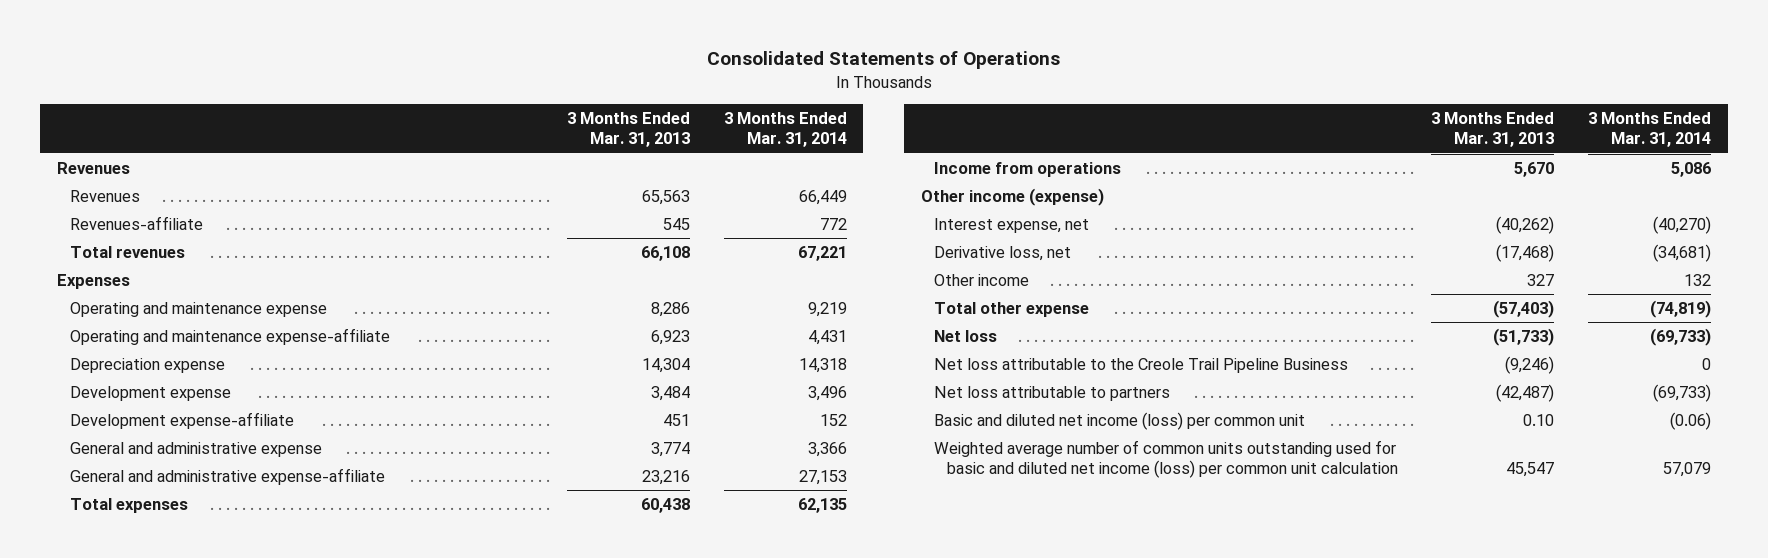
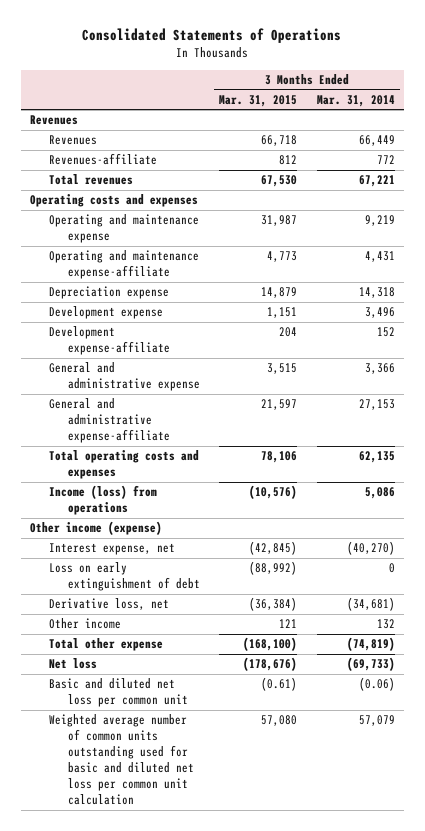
- | 3 Months Ended Mar. 31, 2013 | 3 Months Ended Mar. 31, 2014
+ | 3 Months Ended Mar. 31, 2015 | 3 Months Ended Mar. 31, 2014
- Expenses
+ Operating costs and expenses
- Total expenses | 60,438 | 62,135
- Income from operations | 5,670 | 5,086
+ Total operating costs and expenses | 78,106 | 62,135
+ Income (loss) from operations | (10,576) | 5,086
+ Loss on early extinguishment of debt | (88,992) | 0
- Net loss attributable to the Creole Trail Pipeline Business | (9,246) | 0
- Net loss attributable to partners | (42,487) | (69,733)
- Basic and diluted net income (loss) per common unit | 0.10 | (0.06)
- Weighted average number of common units outstanding used for basic and diluted net income (loss) per common unit calculation | 45,547 | 57,079
+ Basic and diluted net loss per common unit | (0.61) | (0.06)
+ Weighted average number of common units outstanding used for basic and diluted net loss per common unit calculation | 57,080 | 57,079

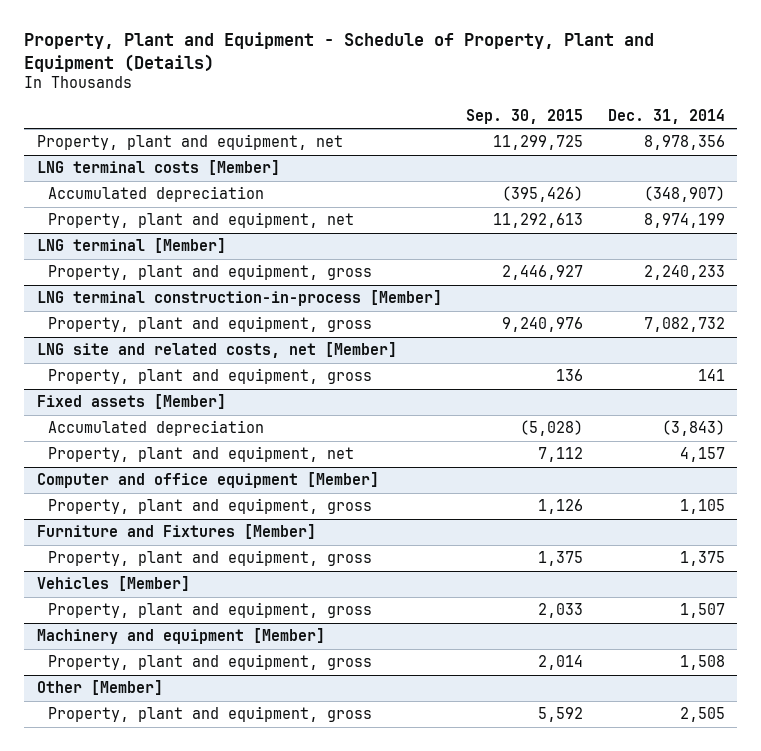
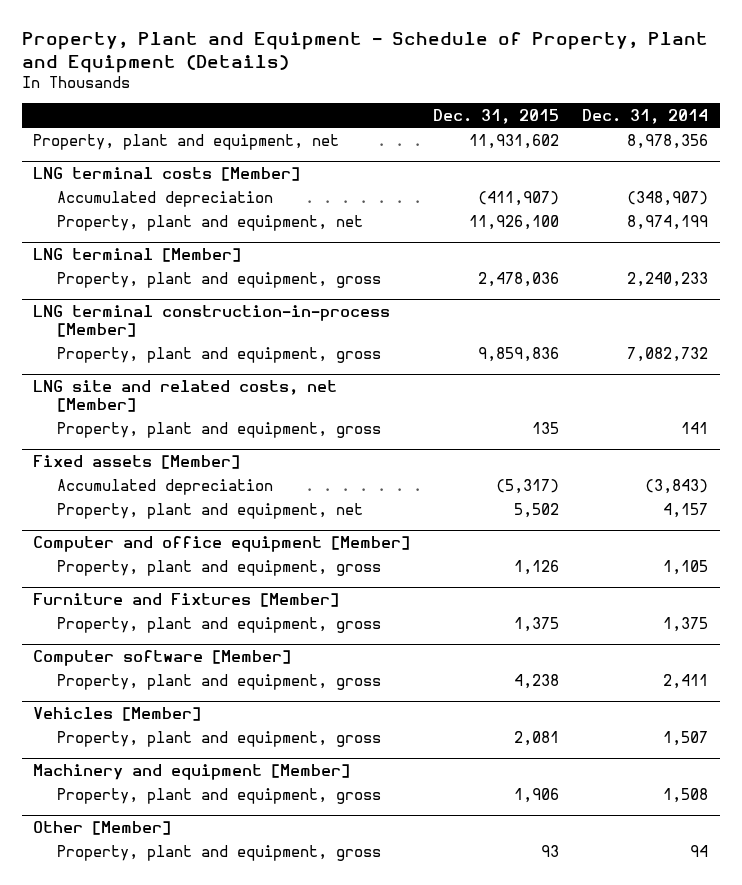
- | Sep. 30, 2015 | Dec. 31, 2014
+ | Dec. 31, 2015 | Dec. 31, 2014
+ Computer software [Member]
+ Property, plant and equipment, gross | 4,238 | 2,411
@ Other [Member]
- Property, plant and equipment, gross | 5,592 | 2,505
+ Property, plant and equipment, gross | 93 | 94

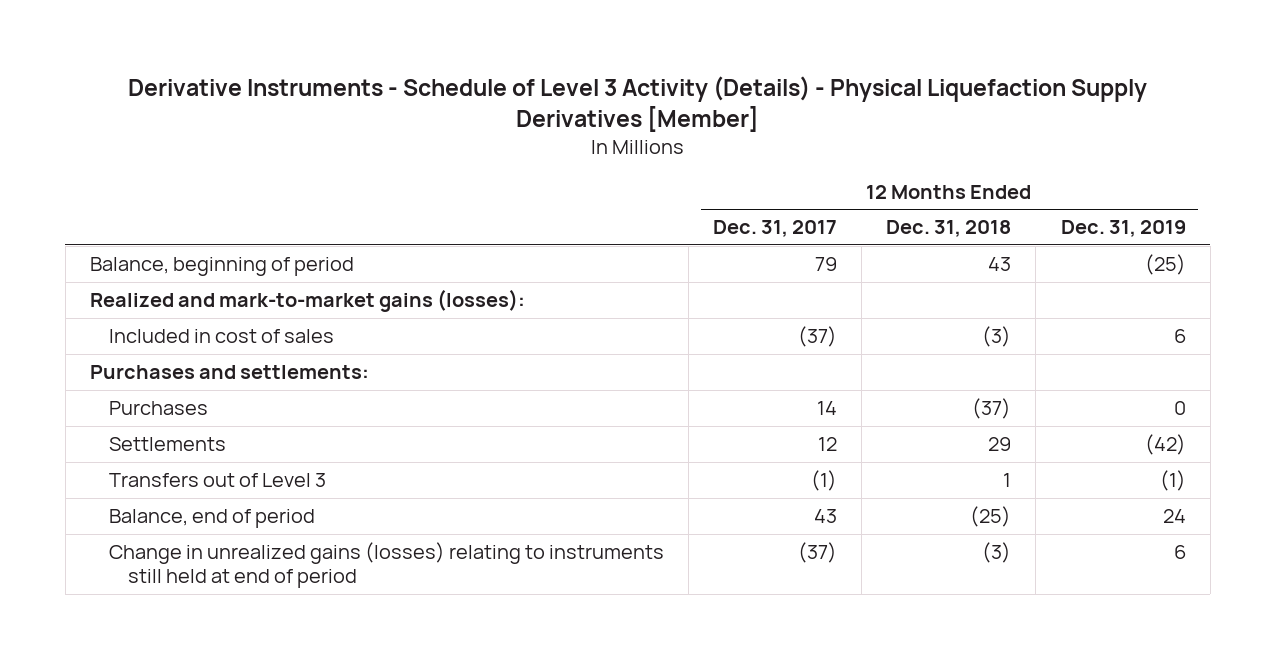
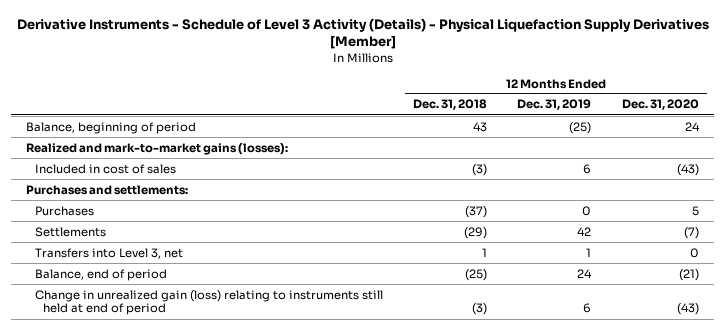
- | 12 Months Ended Dec. 31, 2017 | 12 Months Ended Dec. 31, 2018 | 12 Months Ended Dec. 31, 2019
+ | 12 Months Ended Dec. 31, 2018 | 12 Months Ended Dec. 31, 2019 | 12 Months Ended Dec. 31, 2020
- Settlements | 12 | 29 | (42)
- Transfers out of Level 3 | (1) | 1 | (1)
+ Settlements | (29) | 42 | (7)
+ Transfers into Level 3, net | 1 | 1 | 0
- Change in unrealized gains (losses) relating to instruments still held at end of period | (37) | (3) | 6
+ Change in unrealized gain (loss) relating to instruments still held at end of period | (3) | 6 | (43)

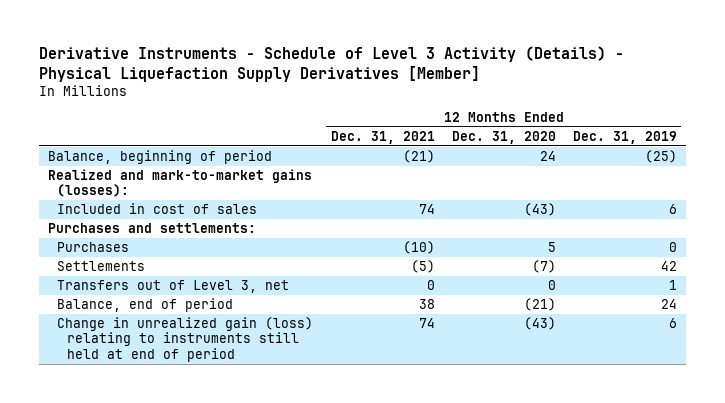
- | 12 Months Ended Dec. 31, 2018 | 12 Months Ended Dec. 31, 2019 | 12 Months Ended Dec. 31, 2020
+ | 12 Months Ended Dec. 31, 2021 | 12 Months Ended Dec. 31, 2020 | 12 Months Ended Dec. 31, 2019
- Transfers into Level 3, net | 1 | 1 | 0
+ Transfers out of Level 3, net | 0 | 0 | 1

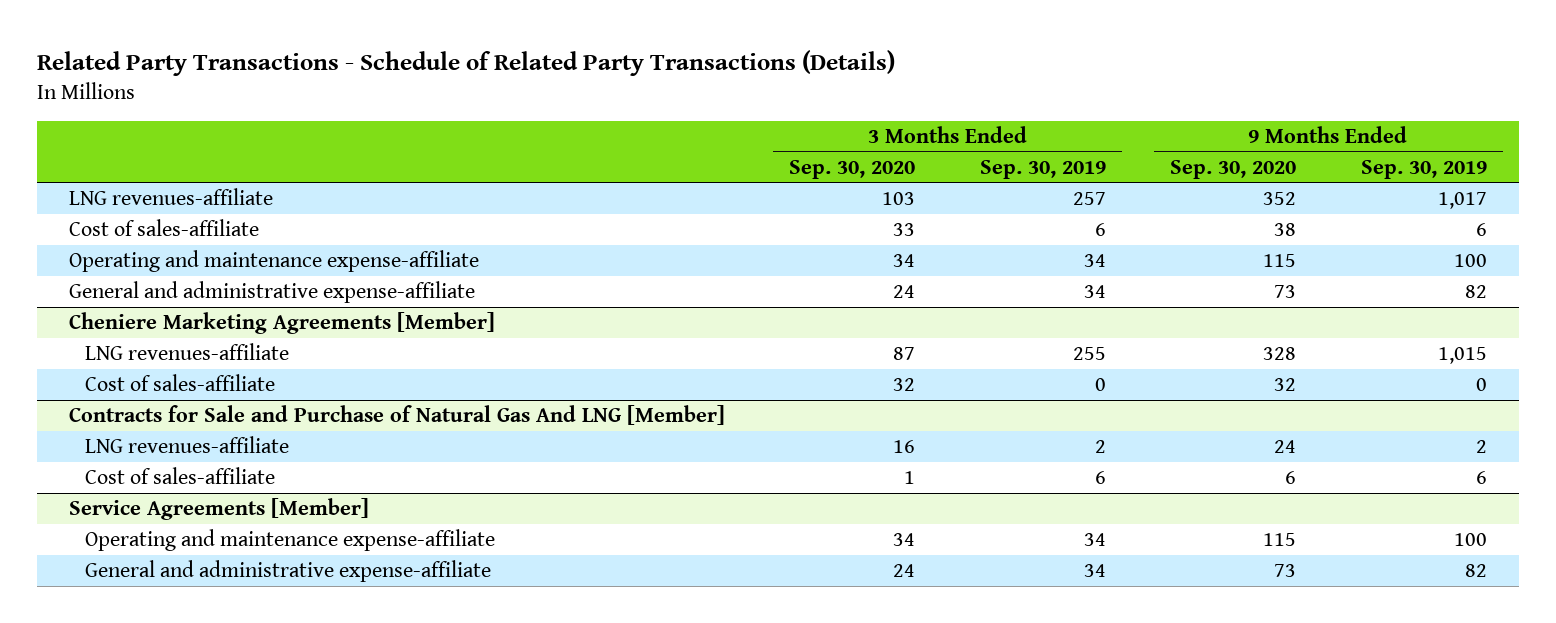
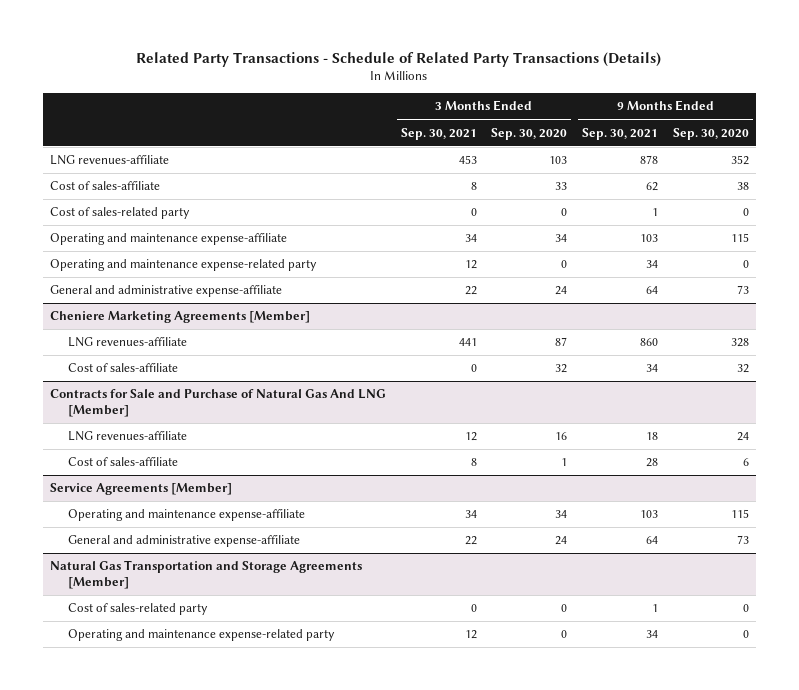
- | 3 Months Ended Sep. 30, 2020 | 3 Months Ended Sep. 30, 2019 | 9 Months Ended Sep. 30, 2020 | 9 Months Ended Sep. 30, 2019
+ | 3 Months Ended Sep. 30, 2021 | 3 Months Ended Sep. 30, 2020 | 9 Months Ended Sep. 30, 2021 | 9 Months Ended Sep. 30, 2020
+ Cost of sales-related party | 0 | 0 | 1 | 0
+ Operating and maintenance expense-related party | 12 | 0 | 34 | 0
+ Natural Gas Transportation and Storage Agreements [Member]
+ Cost of sales-related party | 0 | 0 | 1 | 0
+ Operating and maintenance expense-related party | 12 | 0 | 34 | 0

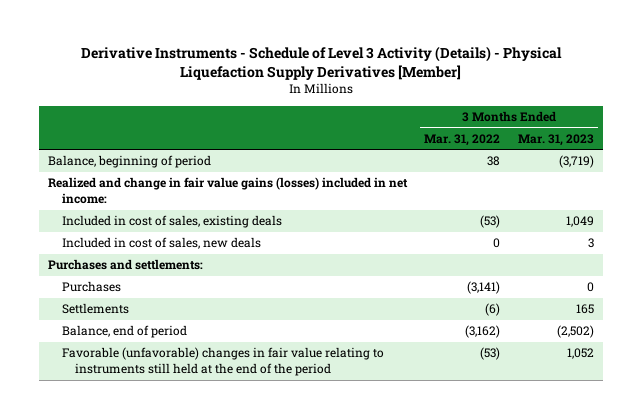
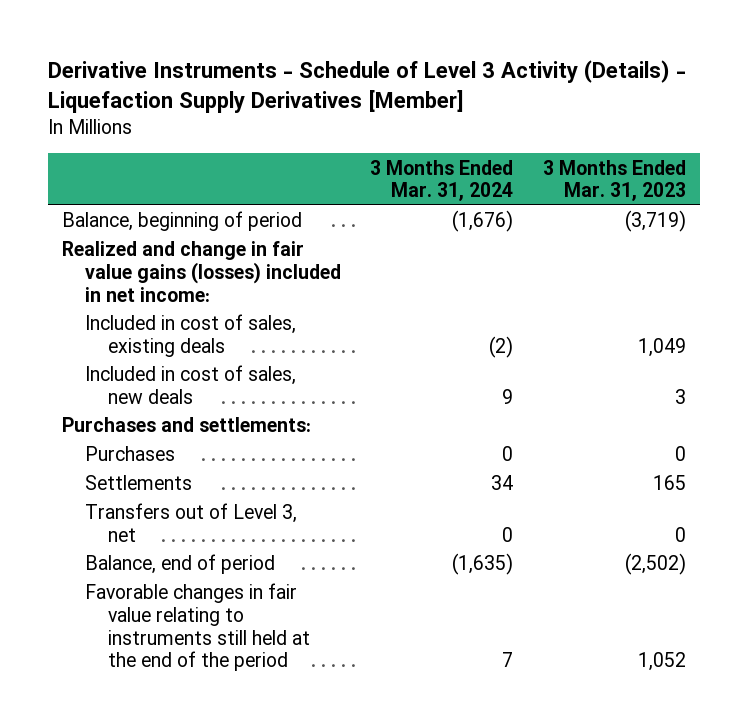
- Derivative Instruments - Schedule of Level 3 Activity (Details) - Physical Liquefaction Supply Derivatives [Member]
+ Derivative Instruments - Schedule of Level 3 Activity (Details) - Liquefaction Supply Derivatives [Member]
- | 3 Months Ended Mar. 31, 2022 | 3 Months Ended Mar. 31, 2023
+ | 3 Months Ended Mar. 31, 2024 | 3 Months Ended Mar. 31, 2023
+ Transfers out of Level 3, net | 0 | 0
- Favorable (unfavorable) changes in fair value relating to instruments still held at the end of the period | (53) | 1,052
+ Favorable changes in fair value relating to instruments still held at the end of the period | 7 | 1,052

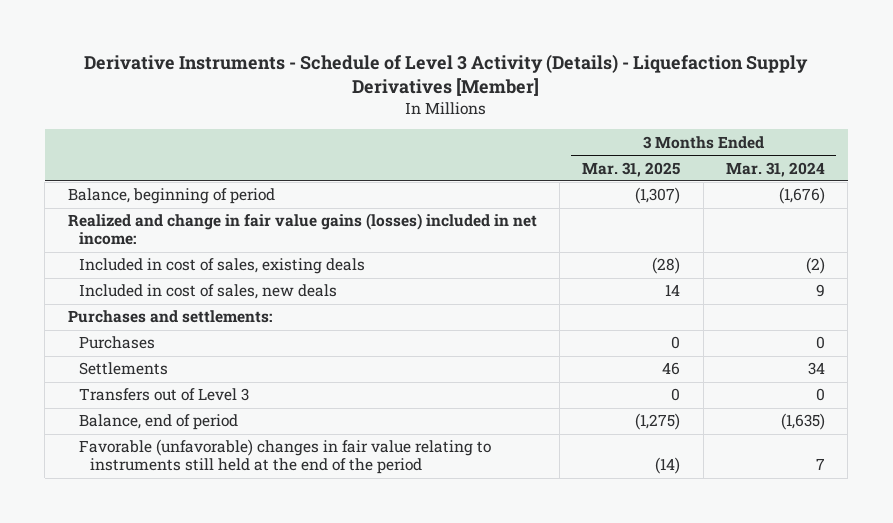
- | 3 Months Ended Mar. 31, 2024 | 3 Months Ended Mar. 31, 2023
+ | 3 Months Ended Mar. 31, 2025 | 3 Months Ended Mar. 31, 2024
- Transfers out of Level 3, net | 0 | 0
+ Transfers out of Level 3 | 0 | 0
- Favorable changes in fair value relating to instruments still held at the end of the period | 7 | 1,052
+ Favorable (unfavorable) changes in fair value relating to instruments still held at the end of the period | (14) | 7

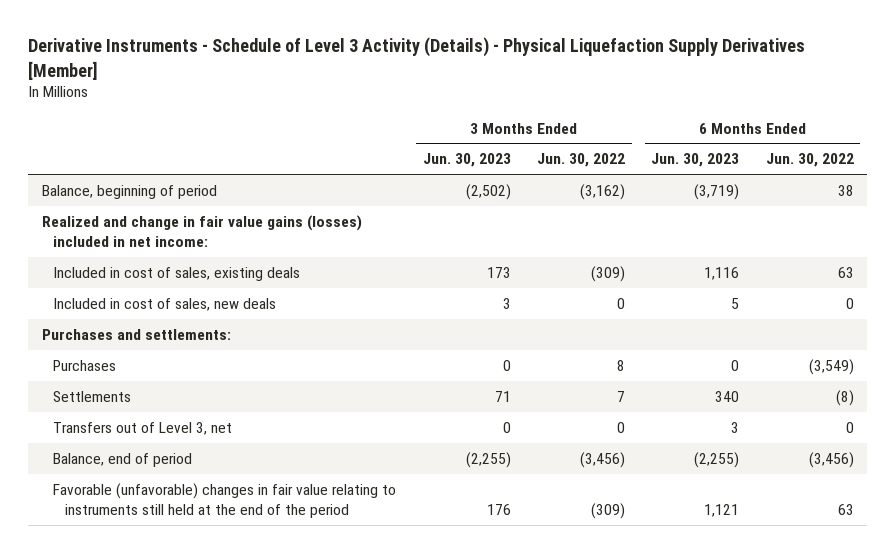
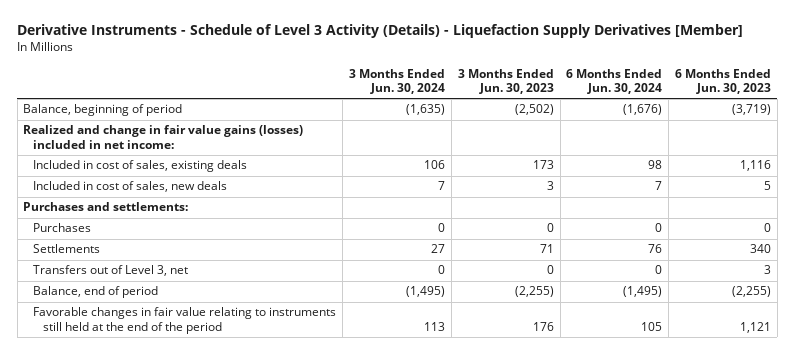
- Derivative Instruments - Schedule of Level 3 Activity (Details) - Physical Liquefaction Supply Derivatives [Member]
+ Derivative Instruments - Schedule of Level 3 Activity (Details) - Liquefaction Supply Derivatives [Member]
- | 3 Months Ended Jun. 30, 2023 | 3 Months Ended Jun. 30, 2022 | 6 Months Ended Jun. 30, 2023 | 6 Months Ended Jun. 30, 2022
+ | 3 Months Ended Jun. 30, 2024 | 3 Months Ended Jun. 30, 2023 | 6 Months Ended Jun. 30, 2024 | 6 Months Ended Jun. 30, 2023
- Favorable (unfavorable) changes in fair value relating to instruments still held at the end of the period | 176 | (309) | 1,121 | 63
+ Favorable changes in fair value relating to instruments still held at the end of the period | 113 | 176 | 105 | 1,121

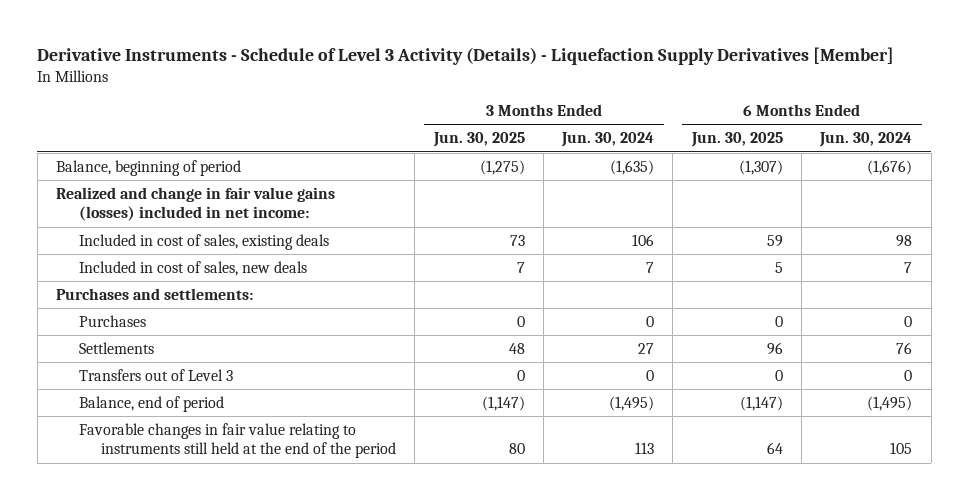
- | 3 Months Ended Jun. 30, 2024 | 3 Months Ended Jun. 30, 2023 | 6 Months Ended Jun. 30, 2024 | 6 Months Ended Jun. 30, 2023
+ | 3 Months Ended Jun. 30, 2025 | 3 Months Ended Jun. 30, 2024 | 6 Months Ended Jun. 30, 2025 | 6 Months Ended Jun. 30, 2024
- Transfers out of Level 3, net | 0 | 0 | 0 | 3
+ Transfers out of Level 3 | 0 | 0 | 0 | 0

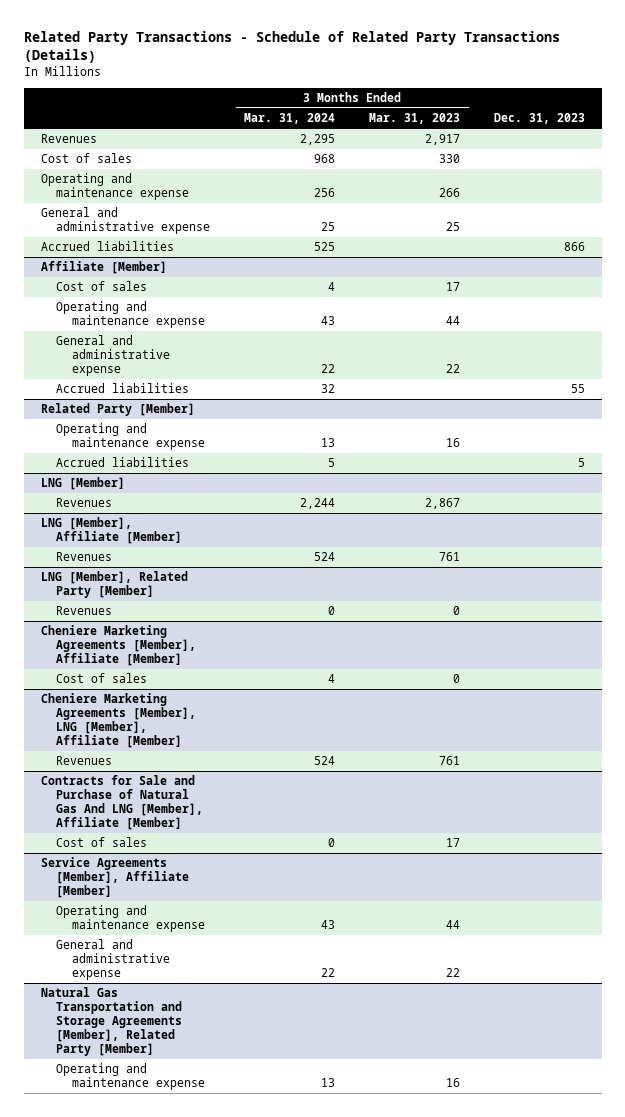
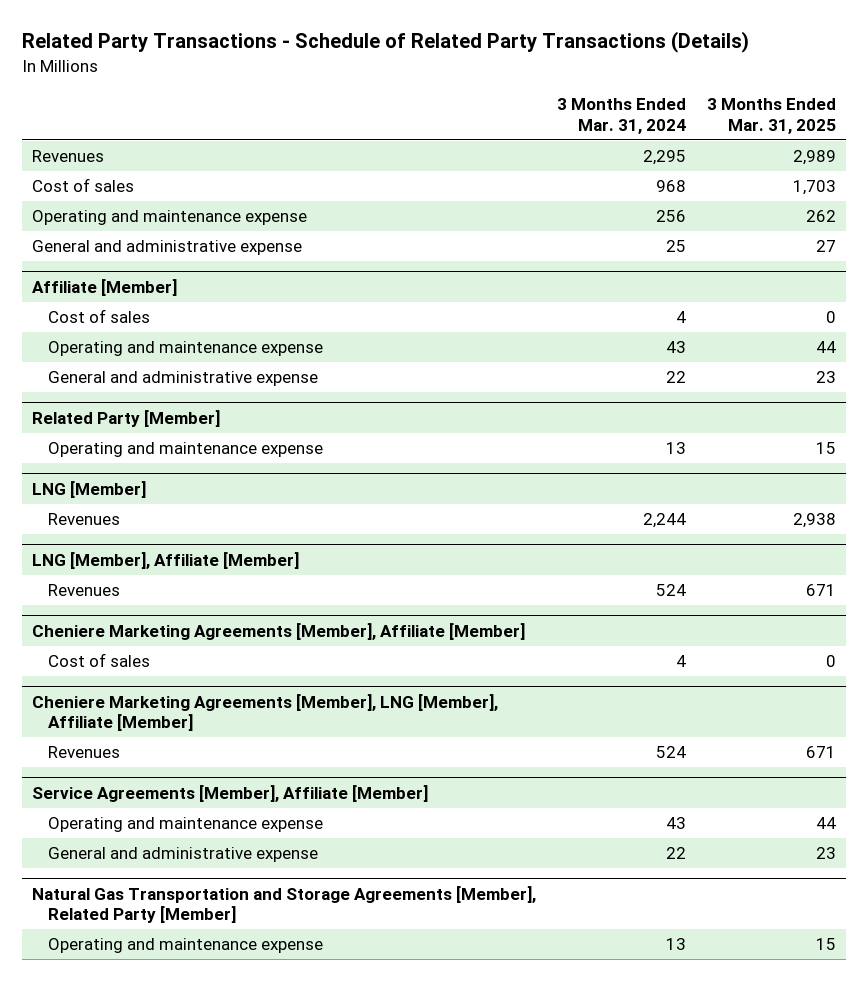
- | 3 Months Ended Mar. 31, 2024 | 3 Months Ended Mar. 31, 2023 | Dec. 31, 2023
+ | 3 Months Ended Mar. 31, 2024 | 3 Months Ended Mar. 31, 2025
- Accrued liabilities | 525 | | 866
@ Affiliate [Member]
- Accrued liabilities | 32 | | 55
@ Related Party [Member]
- Accrued liabilities | 5 | | 5
- LNG [Member], Related Party [Member]
- Revenues | 0 | 0 |
- Contracts for Sale and Purchase of Natural Gas And LNG [Member], Affiliate [Member]
- Cost of sales | 0 | 17 |

